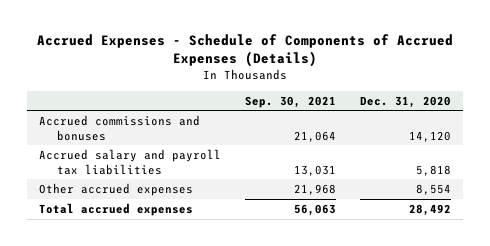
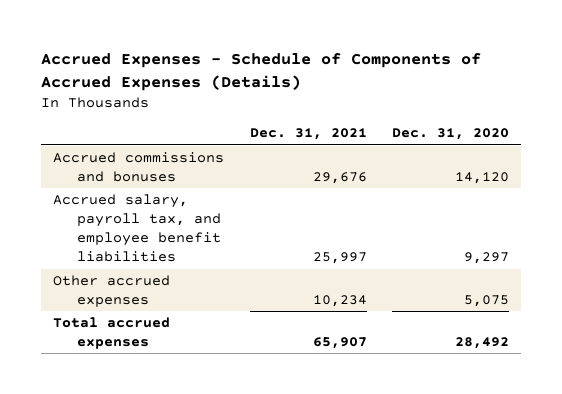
- | Sep. 30, 2021 | Dec. 31, 2020
+ | Dec. 31, 2021 | Dec. 31, 2020
- Accrued salary and payroll tax liabilities | 13,031 | 5,818
- Other accrued expenses | 21,968 | 8,554
+ Accrued salary, payroll tax, and employee benefit liabilities | 25,997 | 9,297
+ Other accrued expenses | 10,234 | 5,075

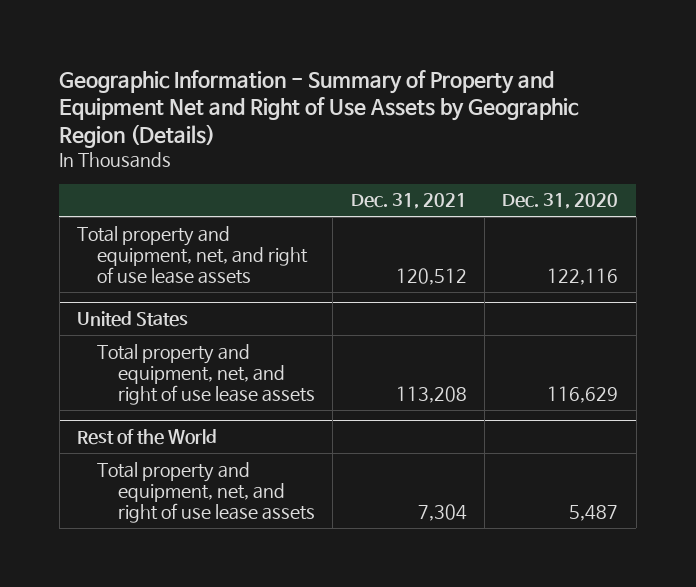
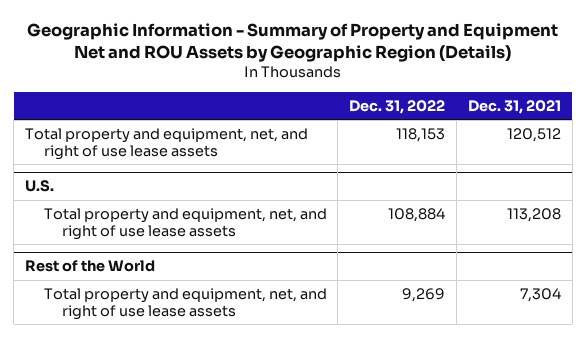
- Geographic Information - Summary of Property and Equipment Net and Right of Use Assets by Geographic Region (Details)
+ Geographic Information - Summary of Property and Equipment Net and ROU Assets by Geographic Region (Details)
- | Dec. 31, 2021 | Dec. 31, 2020
+ | Dec. 31, 2022 | Dec. 31, 2021
- United States
+ U.S.

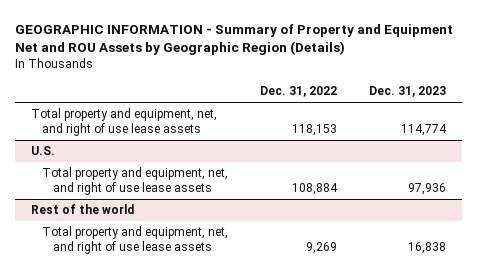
- Geographic Information - Summary of Property and Equipment Net and ROU Assets by Geographic Region (Details)
+ GEOGRAPHIC INFORMATION - Summary of Property and Equipment Net and ROU Assets by Geographic Region (Details)
- | Dec. 31, 2022 | Dec. 31, 2021
+ | Dec. 31, 2022 | Dec. 31, 2023
- Rest of the World
+ Rest of the world

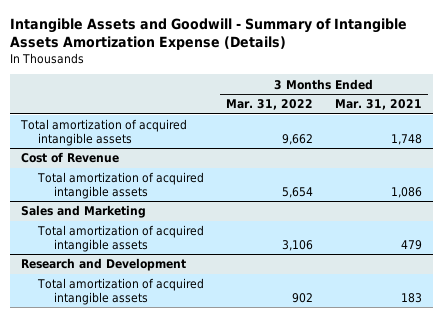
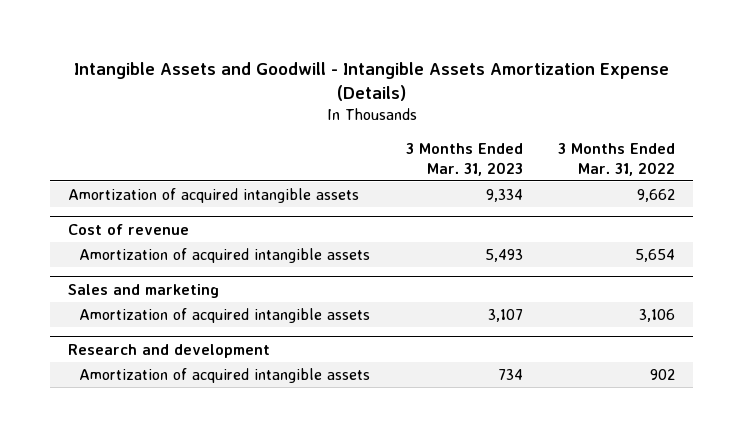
- Intangible Assets and Goodwill - Summary of Intangible Assets Amortization Expense (Details)
+ Intangible Assets and Goodwill - Intangible Assets Amortization Expense (Details)
- | 3 Months Ended Mar. 31, 2022 | 3 Months Ended Mar. 31, 2021
+ | 3 Months Ended Mar. 31, 2023 | 3 Months Ended Mar. 31, 2022
- Total amortization of acquired intangible assets | 9,662 | 1,748
- Cost of Revenue
- Total amortization of acquired intangible assets | 5,654 | 1,086
- Sales and Marketing
- Total amortization of acquired intangible assets | 3,106 | 479
- Research and Development
- Total amortization of acquired intangible assets | 902 | 183
+ Amortization of acquired intangible assets | 9,334 | 9,662
+ Cost of revenue
+ Amortization of acquired intangible assets | 5,493 | 5,654
+ Sales and marketing
+ Amortization of acquired intangible assets | 3,107 | 3,106
+ Research and development
+ Amortization of acquired intangible assets | 734 | 902

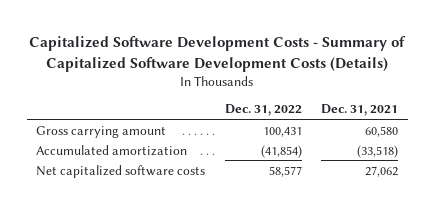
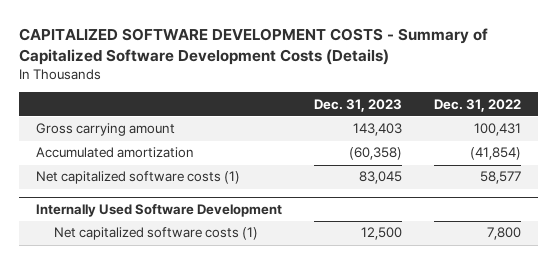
- Capitalized Software Development Costs - Summary of Capitalized Software Development Costs (Details)
+ CAPITALIZED SOFTWARE DEVELOPMENT COSTS - Summary of Capitalized Software Development Costs (Details)
- | Dec. 31, 2022 | Dec. 31, 2021
+ | Dec. 31, 2023 | Dec. 31, 2022
- Net capitalized software costs | 58,577 | 27,062
+ Net capitalized software costs (1) | 83,045 | 58,577
+ Internally Used Software Development
+ Net capitalized software costs (1) | 12,500 | 7,800

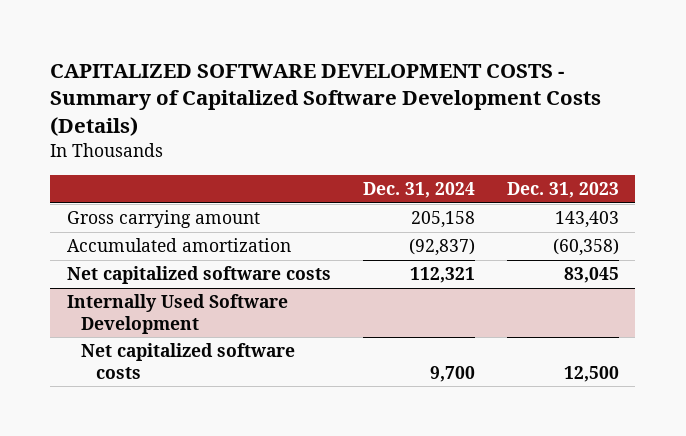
- | Dec. 31, 2023 | Dec. 31, 2022
+ | Dec. 31, 2024 | Dec. 31, 2023
- Net capitalized software costs (1) | 83,045 | 58,577
+ Net capitalized software costs | 112,321 | 83,045
@ Internally Used Software Development
- Net capitalized software costs (1) | 12,500 | 7,800
+ Net capitalized software costs | 9,700 | 12,500

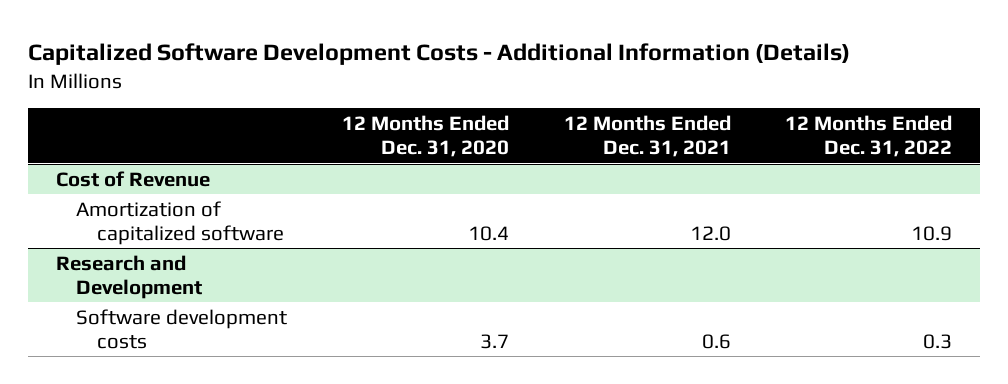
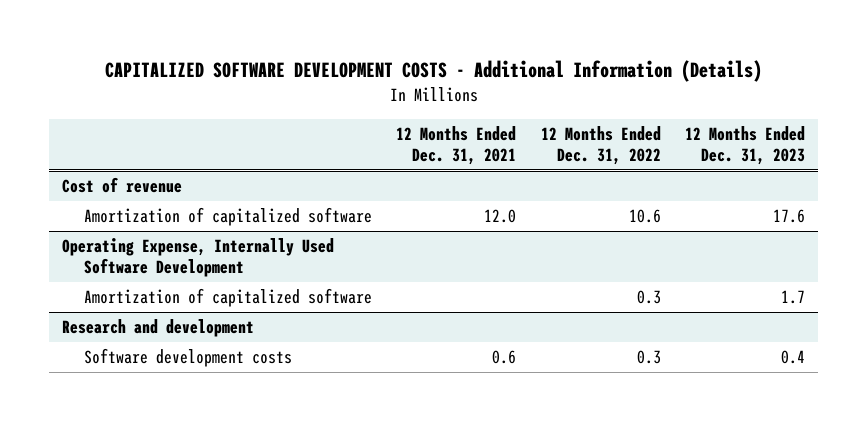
- Capitalized Software Development Costs - Additional Information (Details)
+ CAPITALIZED SOFTWARE DEVELOPMENT COSTS - Additional Information (Details)
- | 12 Months Ended Dec. 31, 2020 | 12 Months Ended Dec. 31, 2021 | 12 Months Ended Dec. 31, 2022
+ | 12 Months Ended Dec. 31, 2021 | 12 Months Ended Dec. 31, 2022 | 12 Months Ended Dec. 31, 2023
- Cost of Revenue
- Amortization of capitalized software | 10.4 | 12.0 | 10.9
- Research and Development
+ Cost of revenue
+ Amortization of capitalized software | 12.0 | 10.6 | 17.6
+ Operating Expense, Internally Used Software Development
+ Amortization of capitalized software | | 0.3 | 1.7
+ Research and development

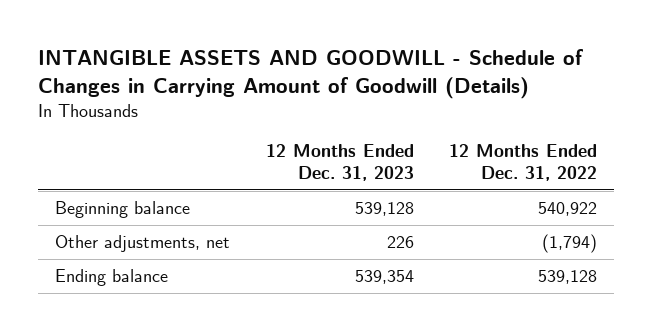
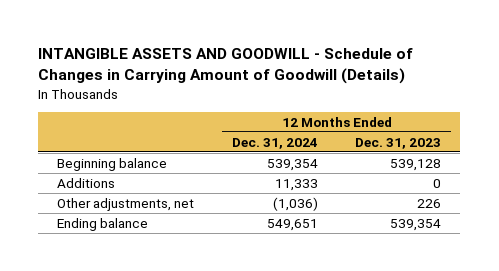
- | 12 Months Ended Dec. 31, 2023 | 12 Months Ended Dec. 31, 2022
+ | 12 Months Ended Dec. 31, 2024 | 12 Months Ended Dec. 31, 2023
+ Additions | 11,333 | 0

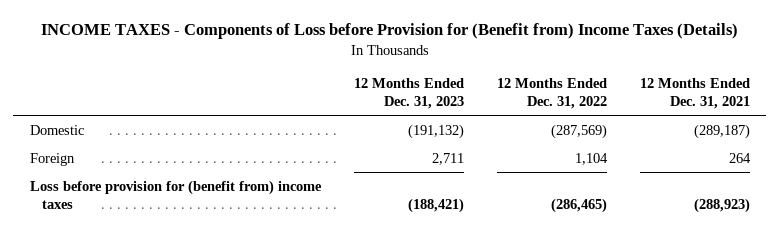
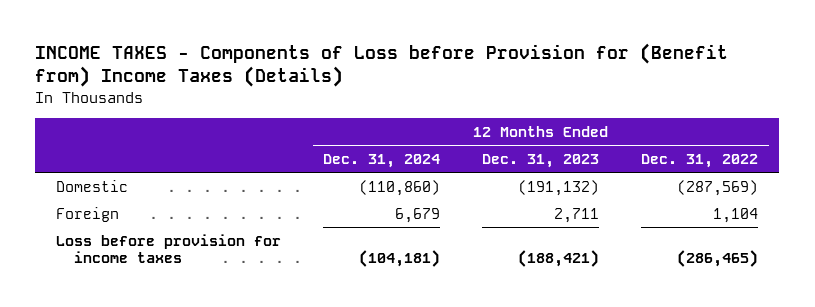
- | 12 Months Ended Dec. 31, 2023 | 12 Months Ended Dec. 31, 2022 | 12 Months Ended Dec. 31, 2021
+ | 12 Months Ended Dec. 31, 2024 | 12 Months Ended Dec. 31, 2023 | 12 Months Ended Dec. 31, 2022
- Loss before provision for (benefit from) income taxes | (188,421) | (286,465) | (288,923)
+ Loss before provision for income taxes | (104,181) | (188,421) | (286,465)

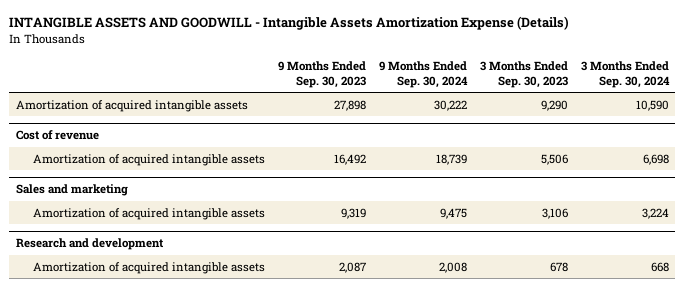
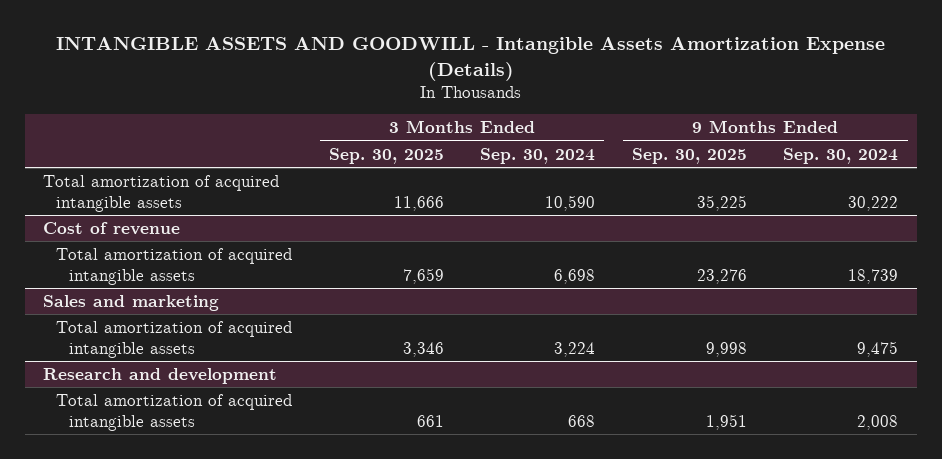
- | 9 Months Ended Sep. 30, 2023 | 9 Months Ended Sep. 30, 2024 | 3 Months Ended Sep. 30, 2023 | 3 Months Ended Sep. 30, 2024
+ | 3 Months Ended Sep. 30, 2025 | 3 Months Ended Sep. 30, 2024 | 9 Months Ended Sep. 30, 2025 | 9 Months Ended Sep. 30, 2024
- Amortization of acquired intangible assets | 27,898 | 30,222 | 9,290 | 10,590
+ Total amortization of acquired intangible assets | 11,666 | 10,590 | 35,225 | 30,222
@ Cost of revenue
- Amortization of acquired intangible assets | 16,492 | 18,739 | 5,506 | 6,698
+ Total amortization of acquired intangible assets | 7,659 | 6,698 | 23,276 | 18,739
@ Sales and marketing
- Amortization of acquired intangible assets | 9,319 | 9,475 | 3,106 | 3,224
+ Total amortization of acquired intangible assets | 3,346 | 3,224 | 9,998 | 9,475
@ Research and development
- Amortization of acquired intangible assets | 2,087 | 2,008 | 678 | 668
+ Total amortization of acquired intangible assets | 661 | 668 | 1,951 | 2,008

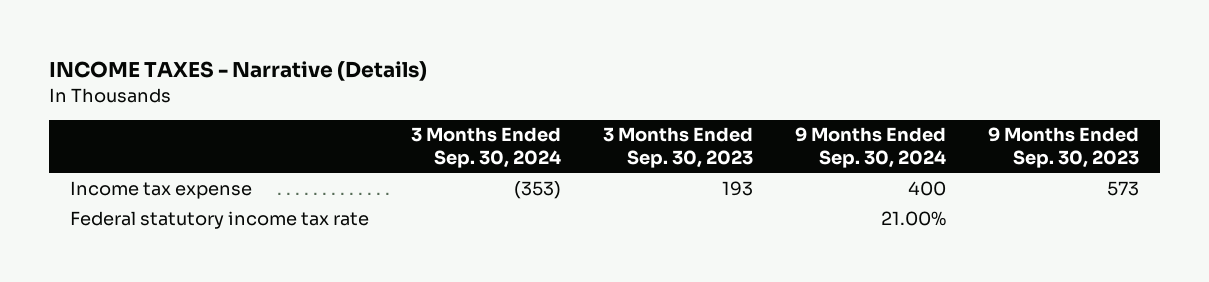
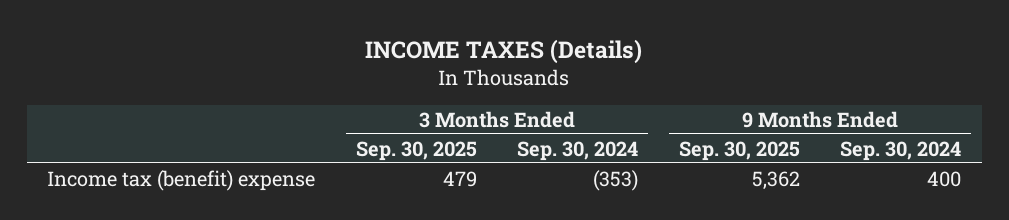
- INCOME TAXES - Narrative (Details)
+ INCOME TAXES (Details)
- | 3 Months Ended Sep. 30, 2024 | 3 Months Ended Sep. 30, 2023 | 9 Months Ended Sep. 30, 2024 | 9 Months Ended Sep. 30, 2023
+ | 3 Months Ended Sep. 30, 2025 | 3 Months Ended Sep. 30, 2024 | 9 Months Ended Sep. 30, 2025 | 9 Months Ended Sep. 30, 2024
- Income tax expense | (353) | 193 | 400 | 573
- Federal statutory income tax rate | | | 21.00% |
+ Income tax (benefit) expense | 479 | (353) | 5,362 | 400

